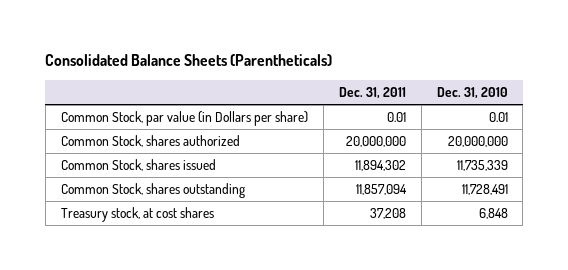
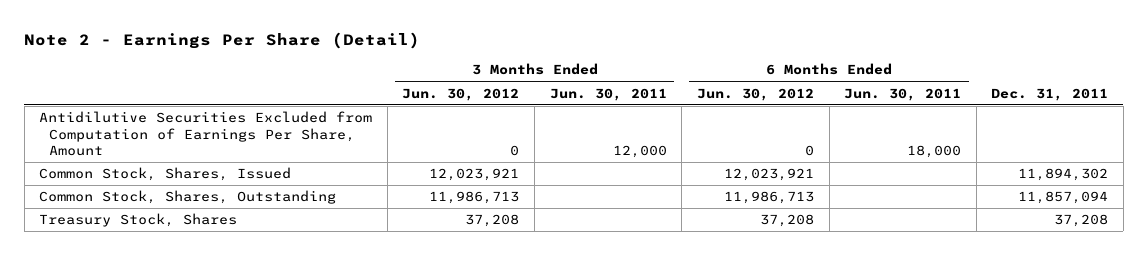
- Consolidated Balance Sheets (Parentheticals)
+ Note 2 - Earnings Per Share (Detail)
- | Dec. 31, 2011 | Dec. 31, 2010
+ | 3 Months Ended Jun. 30, 2012 | 3 Months Ended Jun. 30, 2011 | 6 Months Ended Jun. 30, 2012 | 6 Months Ended Jun. 30, 2011 | Dec. 31, 2011
- Common Stock, par value (in Dollars per share) | 0.01 | 0.01
- Common Stock, shares authorized | 20,000,000 | 20,000,000
- Common Stock, shares issued | 11,894,302 | 11,735,339
- Common Stock, shares outstanding | 11,857,094 | 11,728,491
- Treasury stock, at cost shares | 37,208 | 6,848
+ Antidilutive Securities Excluded from Computation of Earnings Per Share, Amount | 0 | 12,000 | 0 | 18,000 |
+ Common Stock, Shares, Issued | 12,023,921 | | 12,023,921 | | 11,894,302
+ Common Stock, Shares, Outstanding | 11,986,713 | | 11,986,713 | | 11,857,094
+ Treasury Stock, Shares | 37,208 | | 37,208 | | 37,208

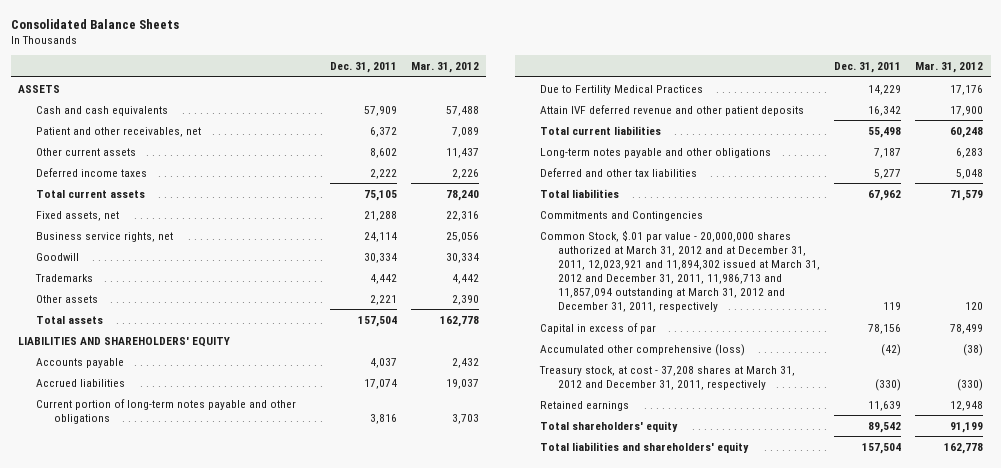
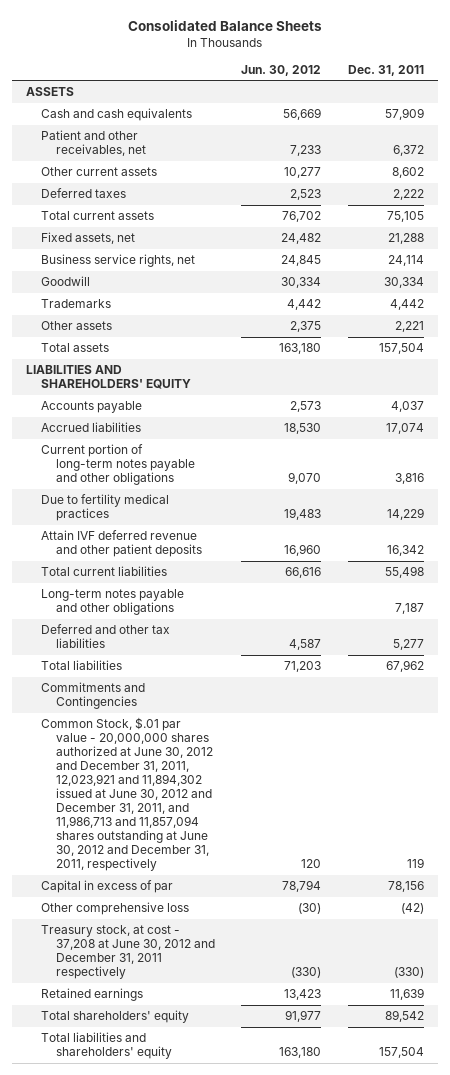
- | Dec. 31, 2011 | Mar. 31, 2012
+ | Jun. 30, 2012 | Dec. 31, 2011
- Deferred income taxes | 2,222 | 2,226
+ Deferred taxes | 2,523 | 2,222
- Due to Fertility Medical Practices | 14,229 | 17,176
+ Due to fertility medical practices | 19,483 | 14,229
- Common Stock, $.01 par value - 20,000,000 shares authorized at March 31, 2012 and at December 31, 2011, 12,023,921 and 11,894,302 issued at March 31, 2012 and December 31, 2011, 11,986,713 and 11,857,094 outstanding at March 31, 2012 and December 31, 2011, respectively | 119 | 120
+ Common Stock, $.01 par value - 20,000,000 shares authorized at June 30, 2012 and December 31, 2011, 12,023,921 and 11,894,302 issued at June 30, 2012 and December 31, 2011, and 11,986,713 and 11,857,094 shares outstanding at June 30, 2012 and December 31, 2011, respectively | 120 | 119
- Accumulated other comprehensive (loss) | (42) | (38)
- Treasury stock, at cost - 37,208 shares at March 31, 2012 and December 31, 2011, respectively | (330) | (330)
+ Other comprehensive loss | (30) | (42)
+ Treasury stock, at cost - 37,208 at June 30, 2012 and December 31, 2011 respectively | (330) | (330)

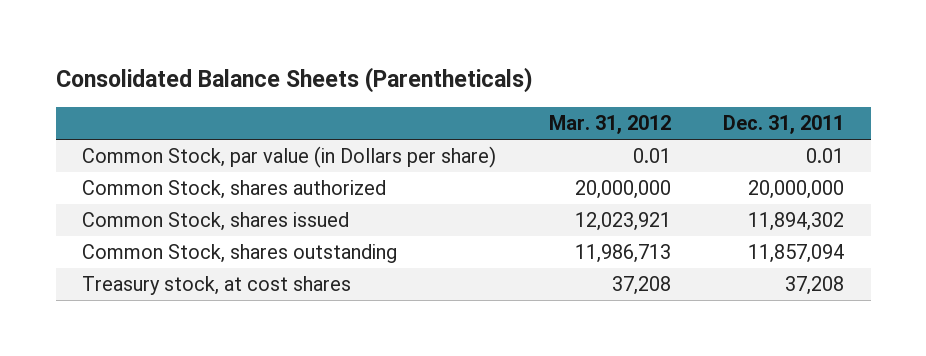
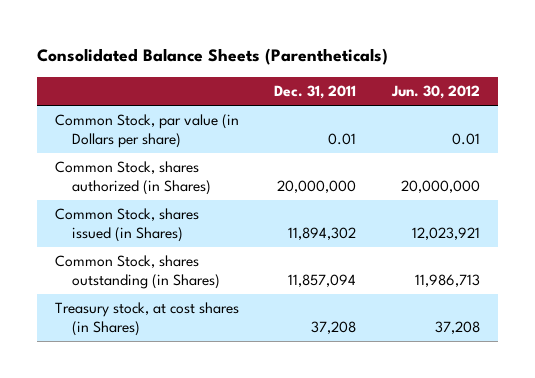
- | Mar. 31, 2012 | Dec. 31, 2011
+ | Dec. 31, 2011 | Jun. 30, 2012
- Common Stock, shares authorized | 20,000,000 | 20,000,000
- Common Stock, shares issued | 12,023,921 | 11,894,302
- Common Stock, shares outstanding | 11,986,713 | 11,857,094
- Treasury stock, at cost shares | 37,208 | 37,208
+ Common Stock, shares authorized (in Shares) | 20,000,000 | 20,000,000
+ Common Stock, shares issued (in Shares) | 11,894,302 | 12,023,921
+ Common Stock, shares outstanding (in Shares) | 11,857,094 | 11,986,713
+ Treasury stock, at cost shares (in Shares) | 37,208 | 37,208

